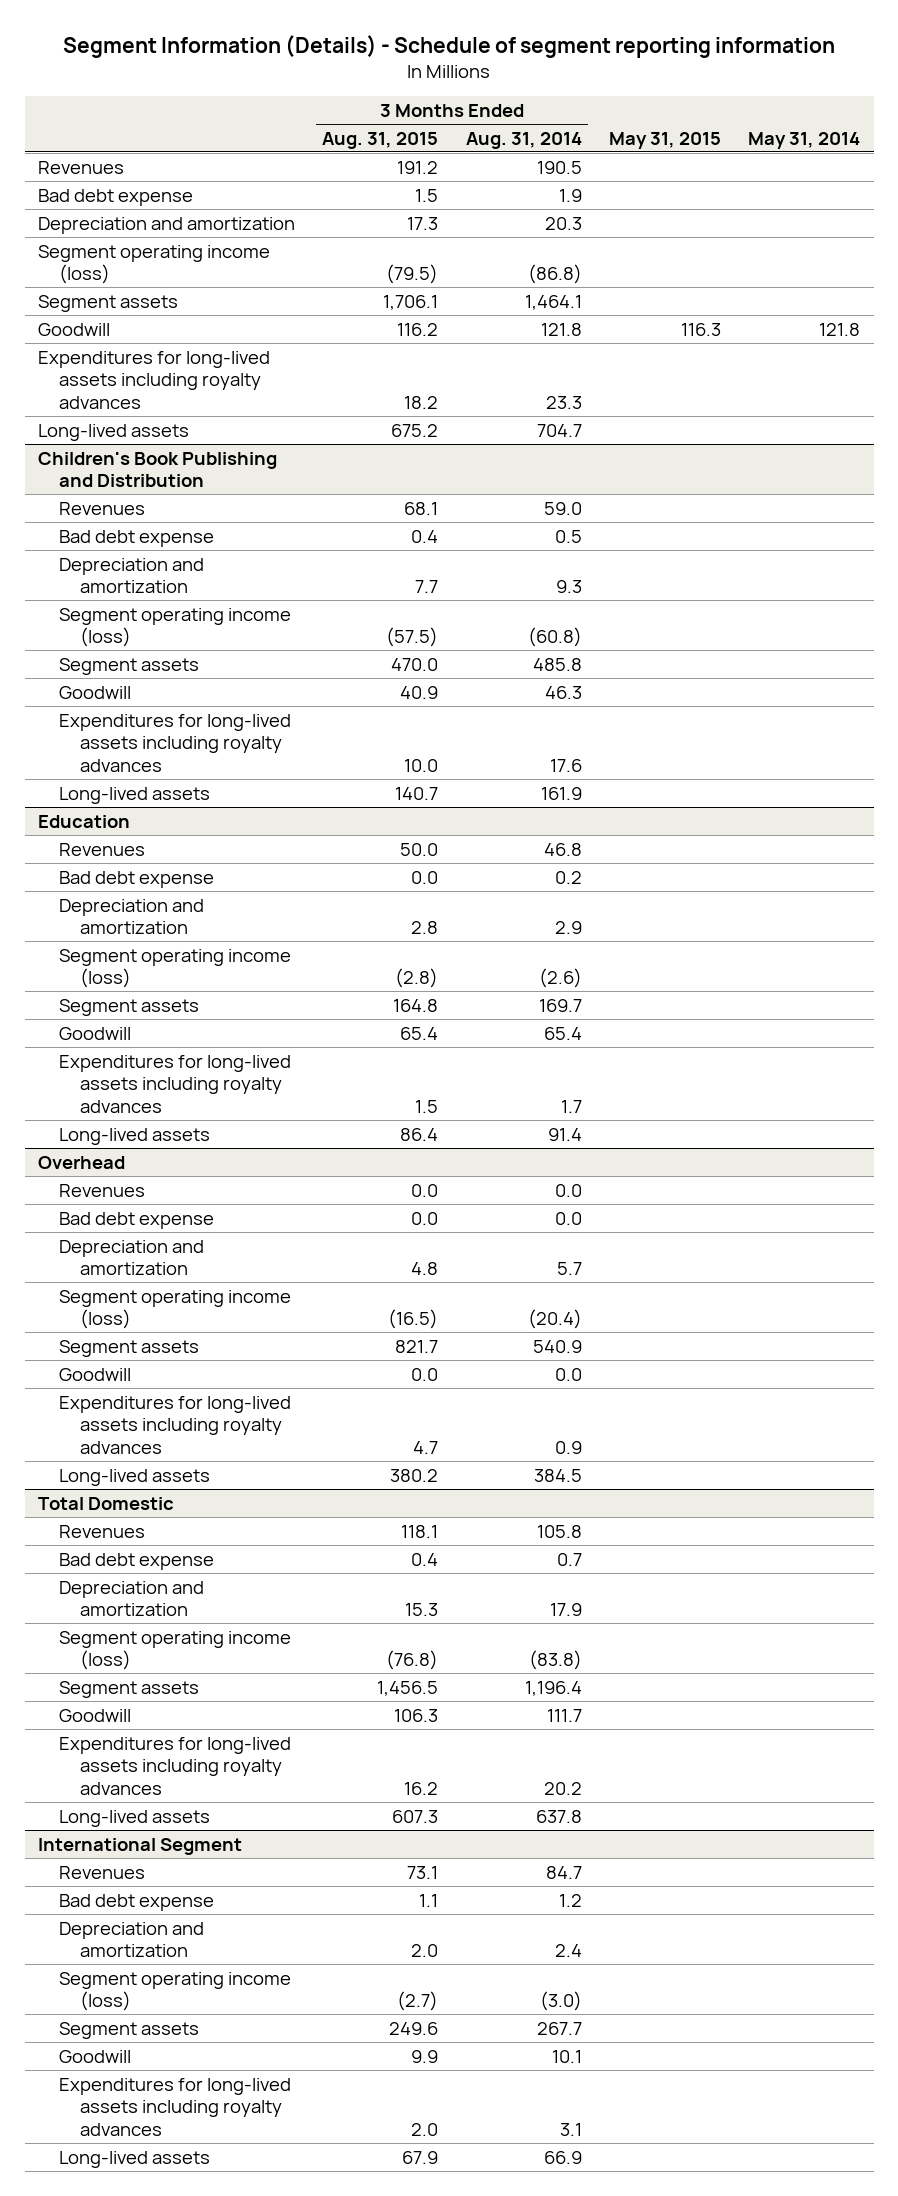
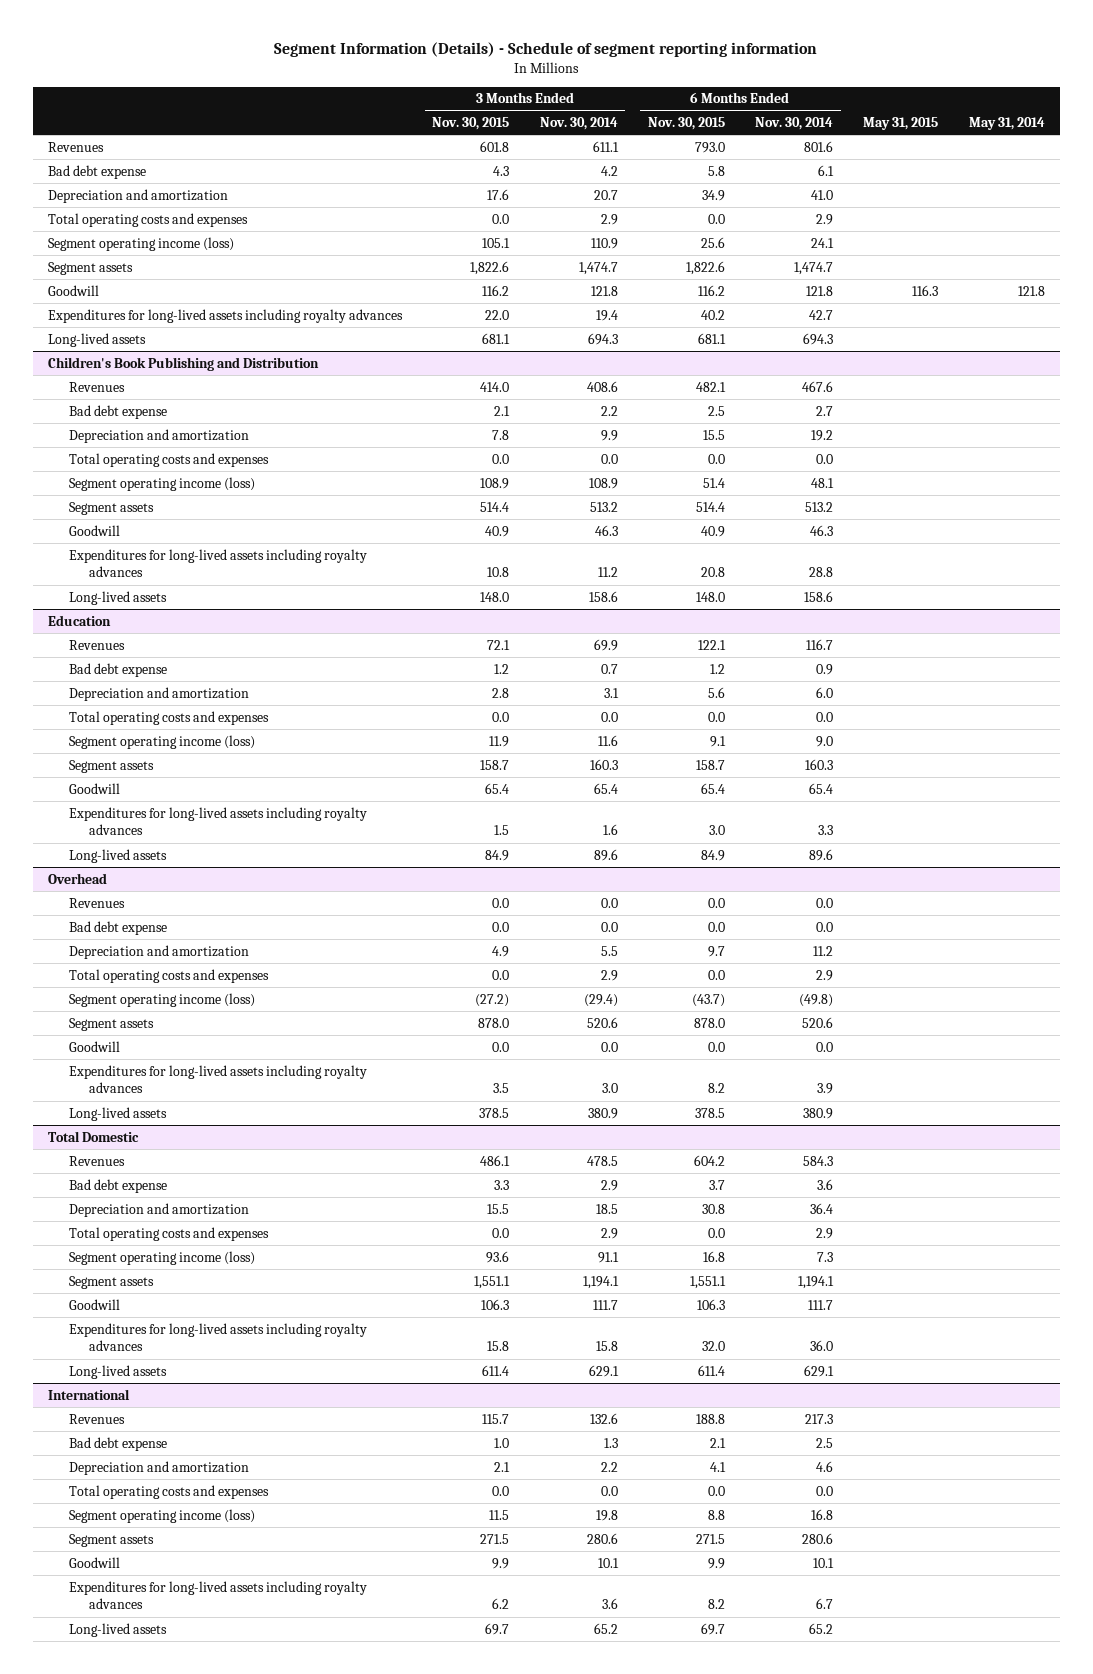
- | 3 Months Ended Aug. 31, 2015 | 3 Months Ended Aug. 31, 2014 | May 31, 2015 | May 31, 2014
+ | 3 Months Ended Nov. 30, 2015 | 3 Months Ended Nov. 30, 2014 | 6 Months Ended Nov. 30, 2015 | 6 Months Ended Nov. 30, 2014 | May 31, 2015 | May 31, 2014
+ Total operating costs and expenses | 0.0 | 2.9 | 0.0 | 2.9 | |
@ Children's Book Publishing and Distribution
+ Total operating costs and expenses | 0.0 | 0.0 | 0.0 | 0.0 | |
@ Education
+ Total operating costs and expenses | 0.0 | 0.0 | 0.0 | 0.0 | |
@ Overhead
+ Total operating costs and expenses | 0.0 | 2.9 | 0.0 | 2.9 | |
@ Total Domestic
+ Total operating costs and expenses | 0.0 | 2.9 | 0.0 | 2.9 | |
- International Segment
+ International
+ Total operating costs and expenses | 0.0 | 0.0 | 0.0 | 0.0 | |

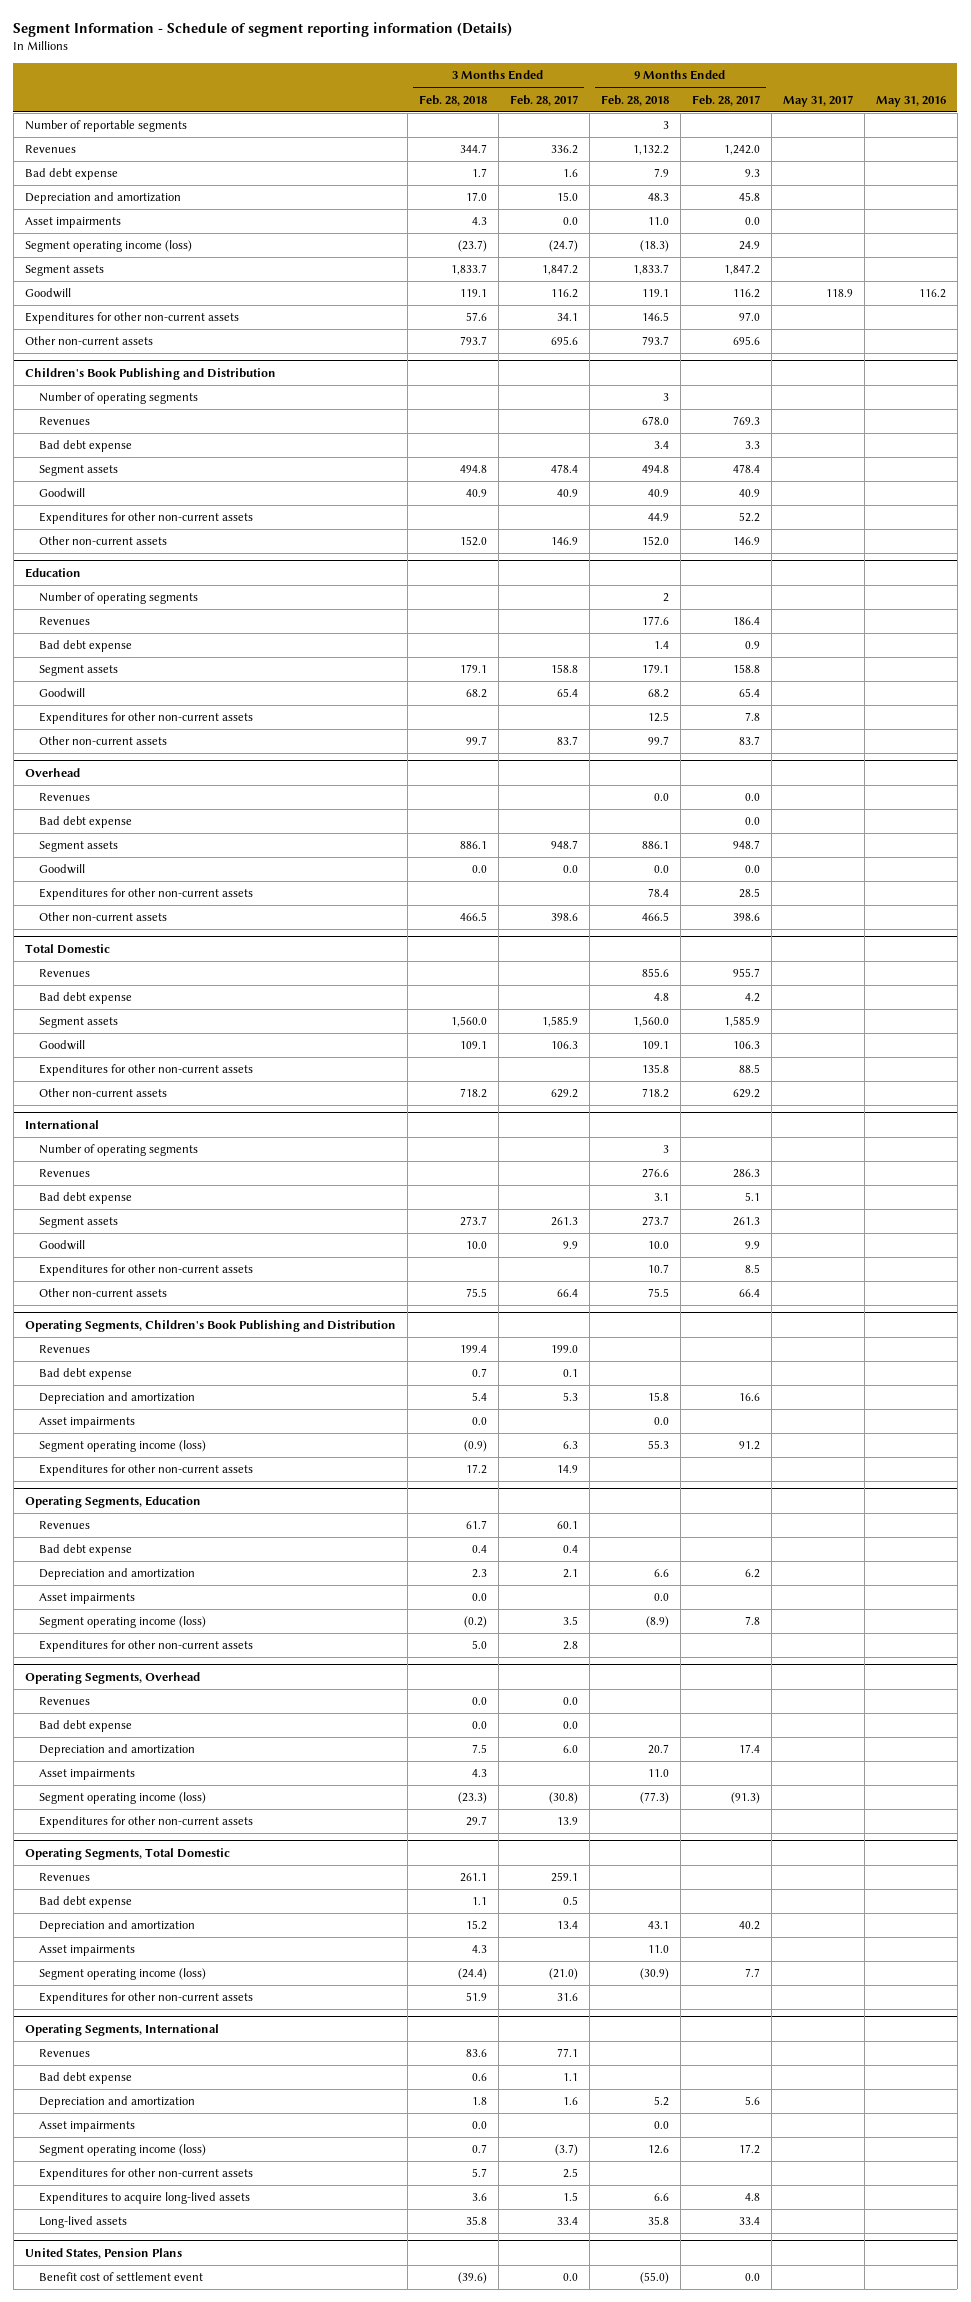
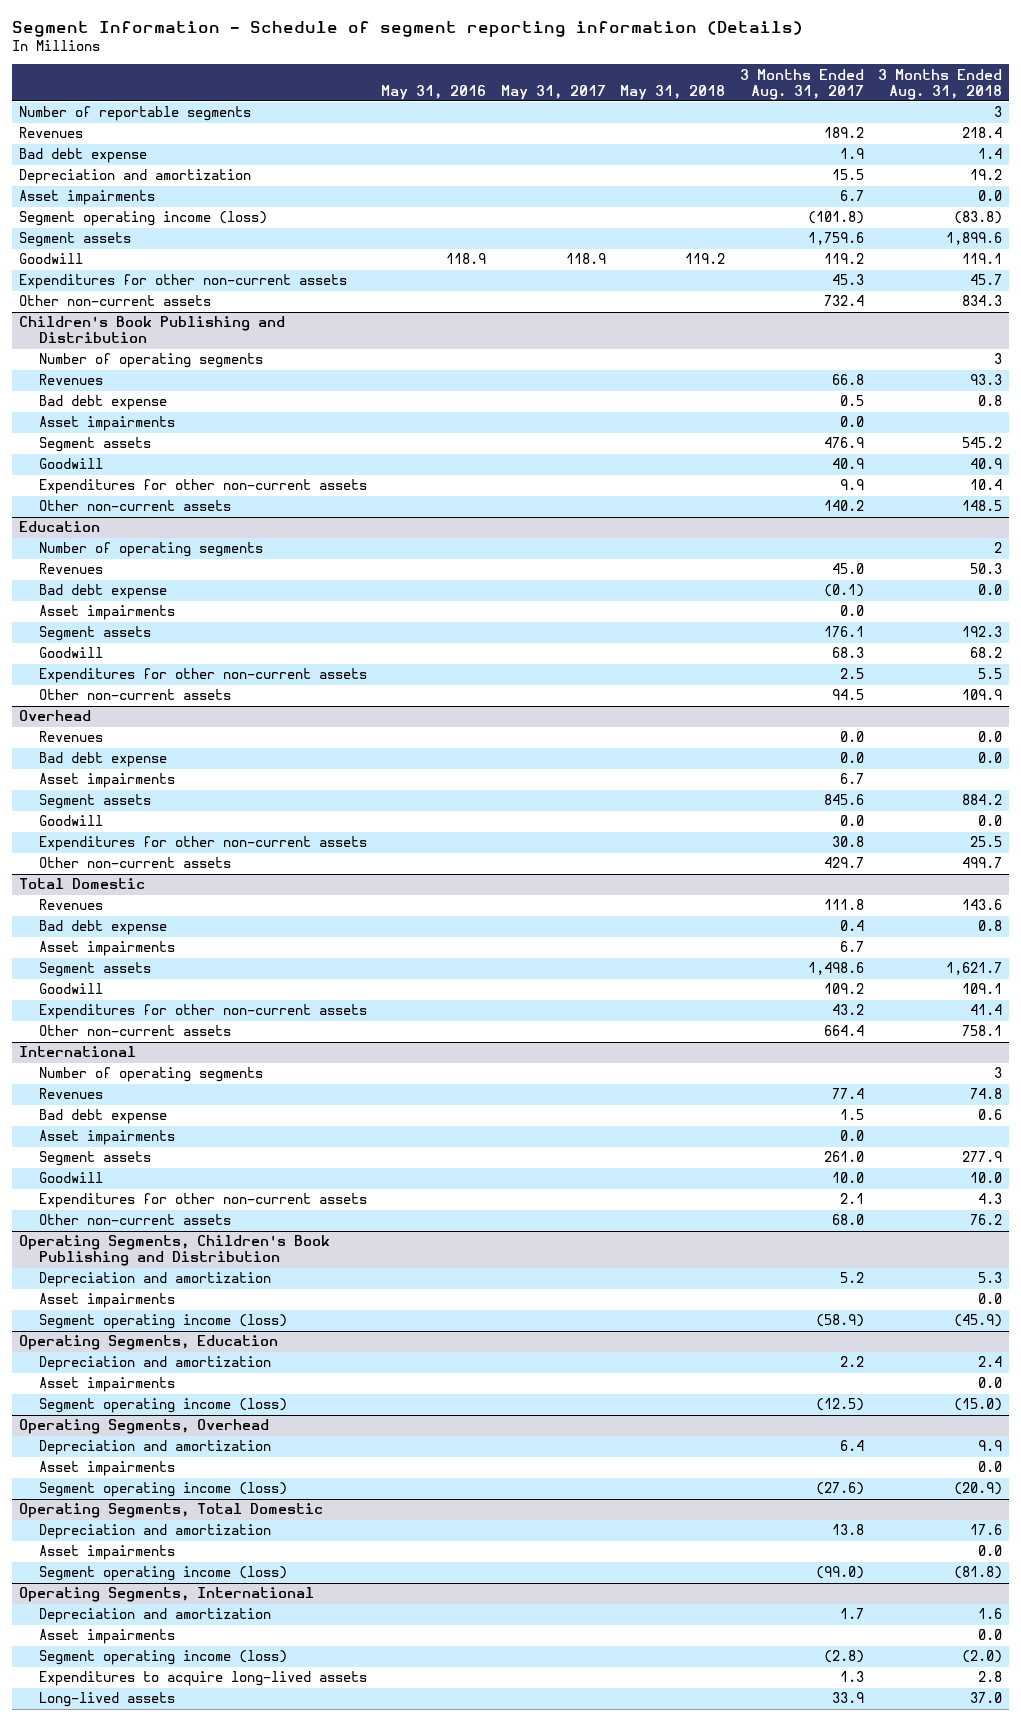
- | 3 Months Ended Feb. 28, 2018 | 3 Months Ended Feb. 28, 2017 | 9 Months Ended Feb. 28, 2018 | 9 Months Ended Feb. 28, 2017 | May 31, 2017 | May 31, 2016
+ | May 31, 2016 | May 31, 2017 | May 31, 2018 | 3 Months Ended Aug. 31, 2017 | 3 Months Ended Aug. 31, 2018
- Goodwill | 119.1 | 116.2 | 119.1 | 116.2 | 118.9 | 116.2
+ Goodwill | 118.9 | 118.9 | 119.2 | 119.2 | 119.1
@ Children's Book Publishing and Distribution
+ Asset impairments | | | | 0.0 |
@ Education
+ Asset impairments | | | | 0.0 |
@ Overhead
+ Asset impairments | | | | 6.7 |
@ Total Domestic
+ Asset impairments | | | | 6.7 |
@ International
+ Asset impairments | | | | 0.0 |
@ Operating Segments, Children's Book Publishing and Distribution
- Revenues | 199.4 | 199.0 | | | |
- Bad debt expense | 0.7 | 0.1 | | | |
- Expenditures for other non-current assets | 17.2 | 14.9 | | | |
@ Operating Segments, Education
- Revenues | 61.7 | 60.1 | | | |
- Bad debt expense | 0.4 | 0.4 | | | |
- Expenditures for other non-current assets | 5.0 | 2.8 | | | |
@ Operating Segments, Overhead
- Revenues | 0.0 | 0.0 | | | |
- Bad debt expense | 0.0 | 0.0 | | | |
- Expenditures for other non-current assets | 29.7 | 13.9 | | | |
@ Operating Segments, Total Domestic
- Revenues | 261.1 | 259.1 | | | |
- Bad debt expense | 1.1 | 0.5 | | | |
- Expenditures for other non-current assets | 51.9 | 31.6 | | | |
@ Operating Segments, International
- Revenues | 83.6 | 77.1 | | | |
- Bad debt expense | 0.6 | 1.1 | | | |
- Expenditures for other non-current assets | 5.7 | 2.5 | | | |
- United States, Pension Plans
- Benefit cost of settlement event | (39.6) | 0.0 | (55.0) | 0.0 | |

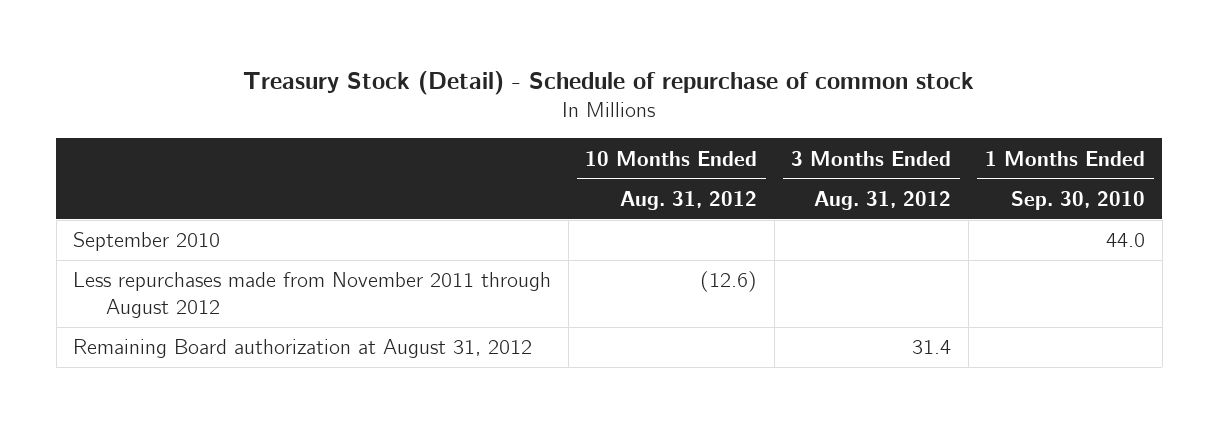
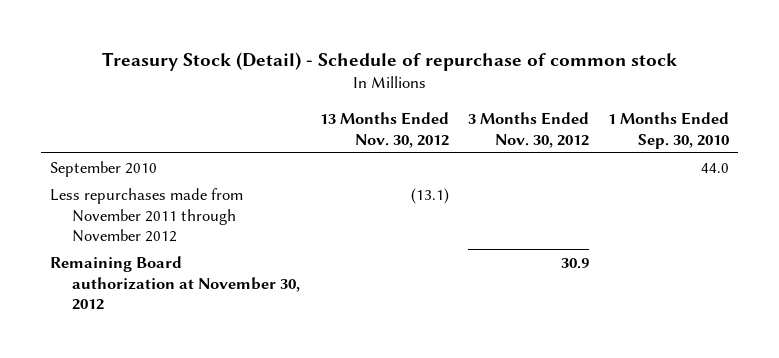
- | 10 Months Ended Aug. 31, 2012 | 3 Months Ended Aug. 31, 2012 | 1 Months Ended Sep. 30, 2010
+ | 13 Months Ended Nov. 30, 2012 | 3 Months Ended Nov. 30, 2012 | 1 Months Ended Sep. 30, 2010
- Less repurchases made from November 2011 through August 2012 | (12.6) | |
- Remaining Board authorization at August 31, 2012 | | 31.4 |
+ Less repurchases made from November 2011 through November 2012 | (13.1) | |
+ Remaining Board authorization at November 30, 2012 | | 30.9 |

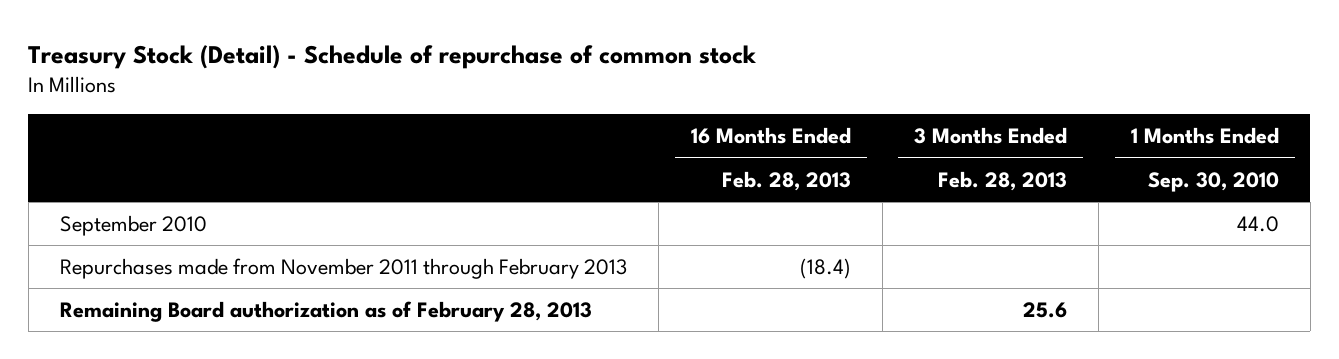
- | 13 Months Ended Nov. 30, 2012 | 3 Months Ended Nov. 30, 2012 | 1 Months Ended Sep. 30, 2010
+ | 16 Months Ended Feb. 28, 2013 | 3 Months Ended Feb. 28, 2013 | 1 Months Ended Sep. 30, 2010
- Less repurchases made from November 2011 through November 2012 | (13.1) | |
- Remaining Board authorization at November 30, 2012 | | 30.9 |
+ Repurchases made from November 2011 through February 2013 | (18.4) | |
+ Remaining Board authorization as of February 28, 2013 | | 25.6 |

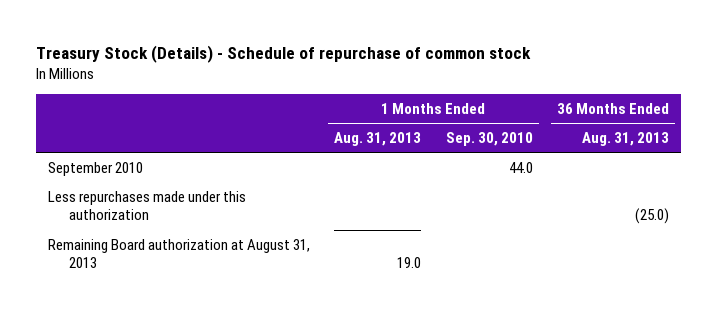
- Treasury Stock (Detail) - Schedule of repurchase of common stock
+ Treasury Stock (Details) - Schedule of repurchase of common stock
- | 16 Months Ended Feb. 28, 2013 | 3 Months Ended Feb. 28, 2013 | 1 Months Ended Sep. 30, 2010
+ | 1 Months Ended Aug. 31, 2013 | 1 Months Ended Sep. 30, 2010 | 36 Months Ended Aug. 31, 2013
- Repurchases made from November 2011 through February 2013 | (18.4) | |
- Remaining Board authorization as of February 28, 2013 | | 25.6 |
+ Less repurchases made under this authorization | | | (25.0)
+ Remaining Board authorization at August 31, 2013 | 19.0 | |

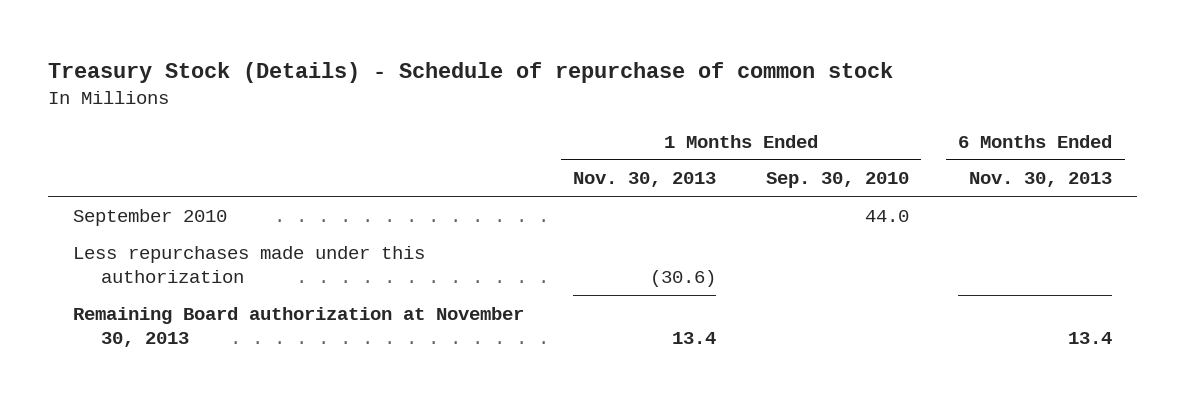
- | 1 Months Ended Aug. 31, 2013 | 1 Months Ended Sep. 30, 2010 | 36 Months Ended Aug. 31, 2013
+ | 1 Months Ended Nov. 30, 2013 | 1 Months Ended Sep. 30, 2010 | 6 Months Ended Nov. 30, 2013
- Remaining Board authorization at August 31, 2013 | 19.0 | |
+ Remaining Board authorization at November 30, 2013 | 13.4 | | 13.4

